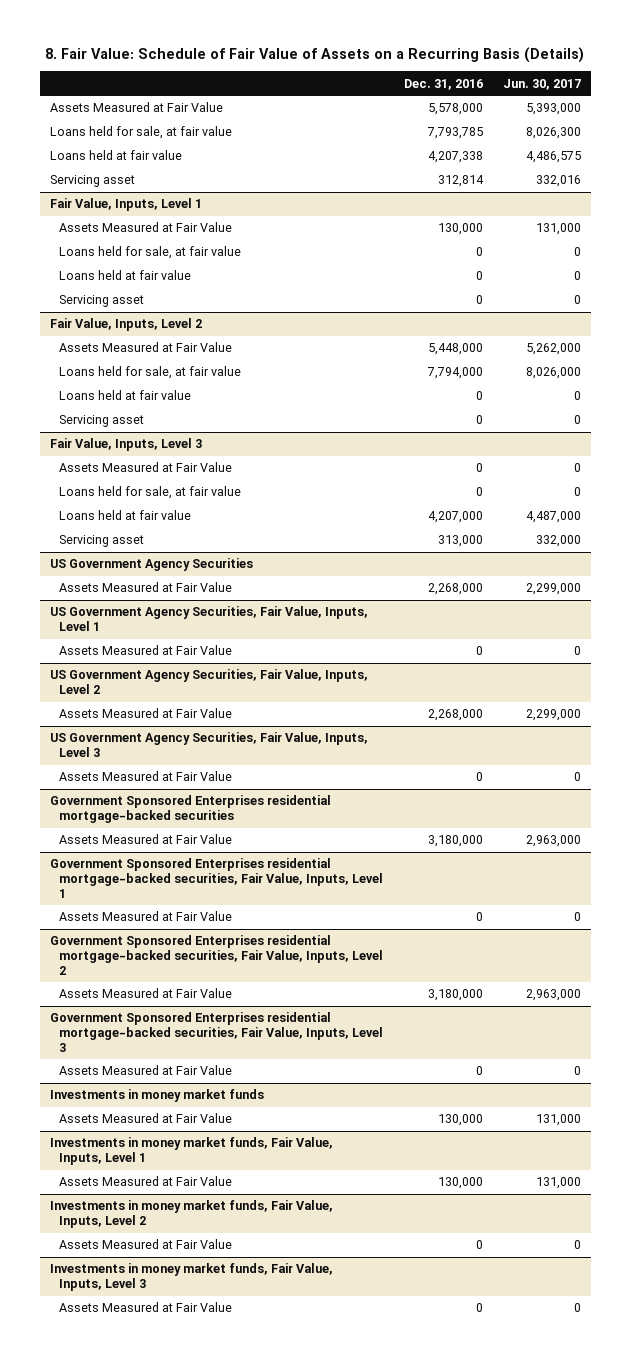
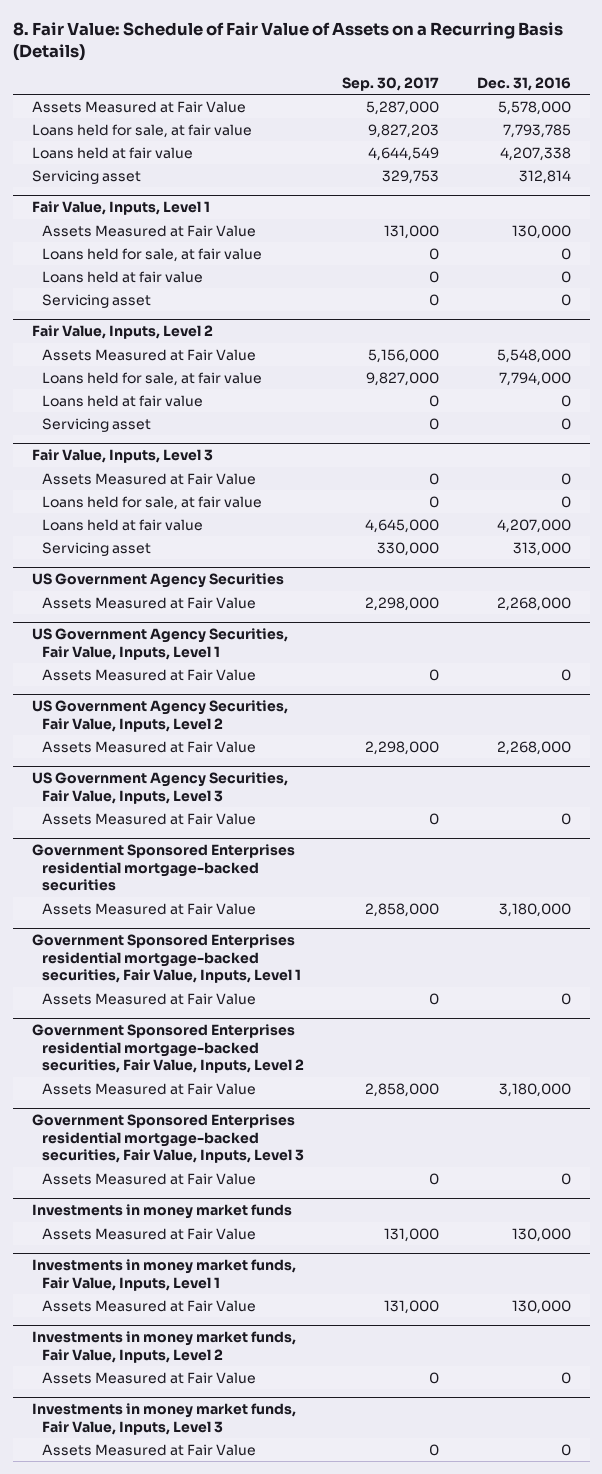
- | Dec. 31, 2016 | Jun. 30, 2017
+ | Sep. 30, 2017 | Dec. 31, 2016
@ Fair Value, Inputs, Level 2
- Assets Measured at Fair Value | 5,448,000 | 5,262,000
+ Assets Measured at Fair Value | 5,156,000 | 5,548,000

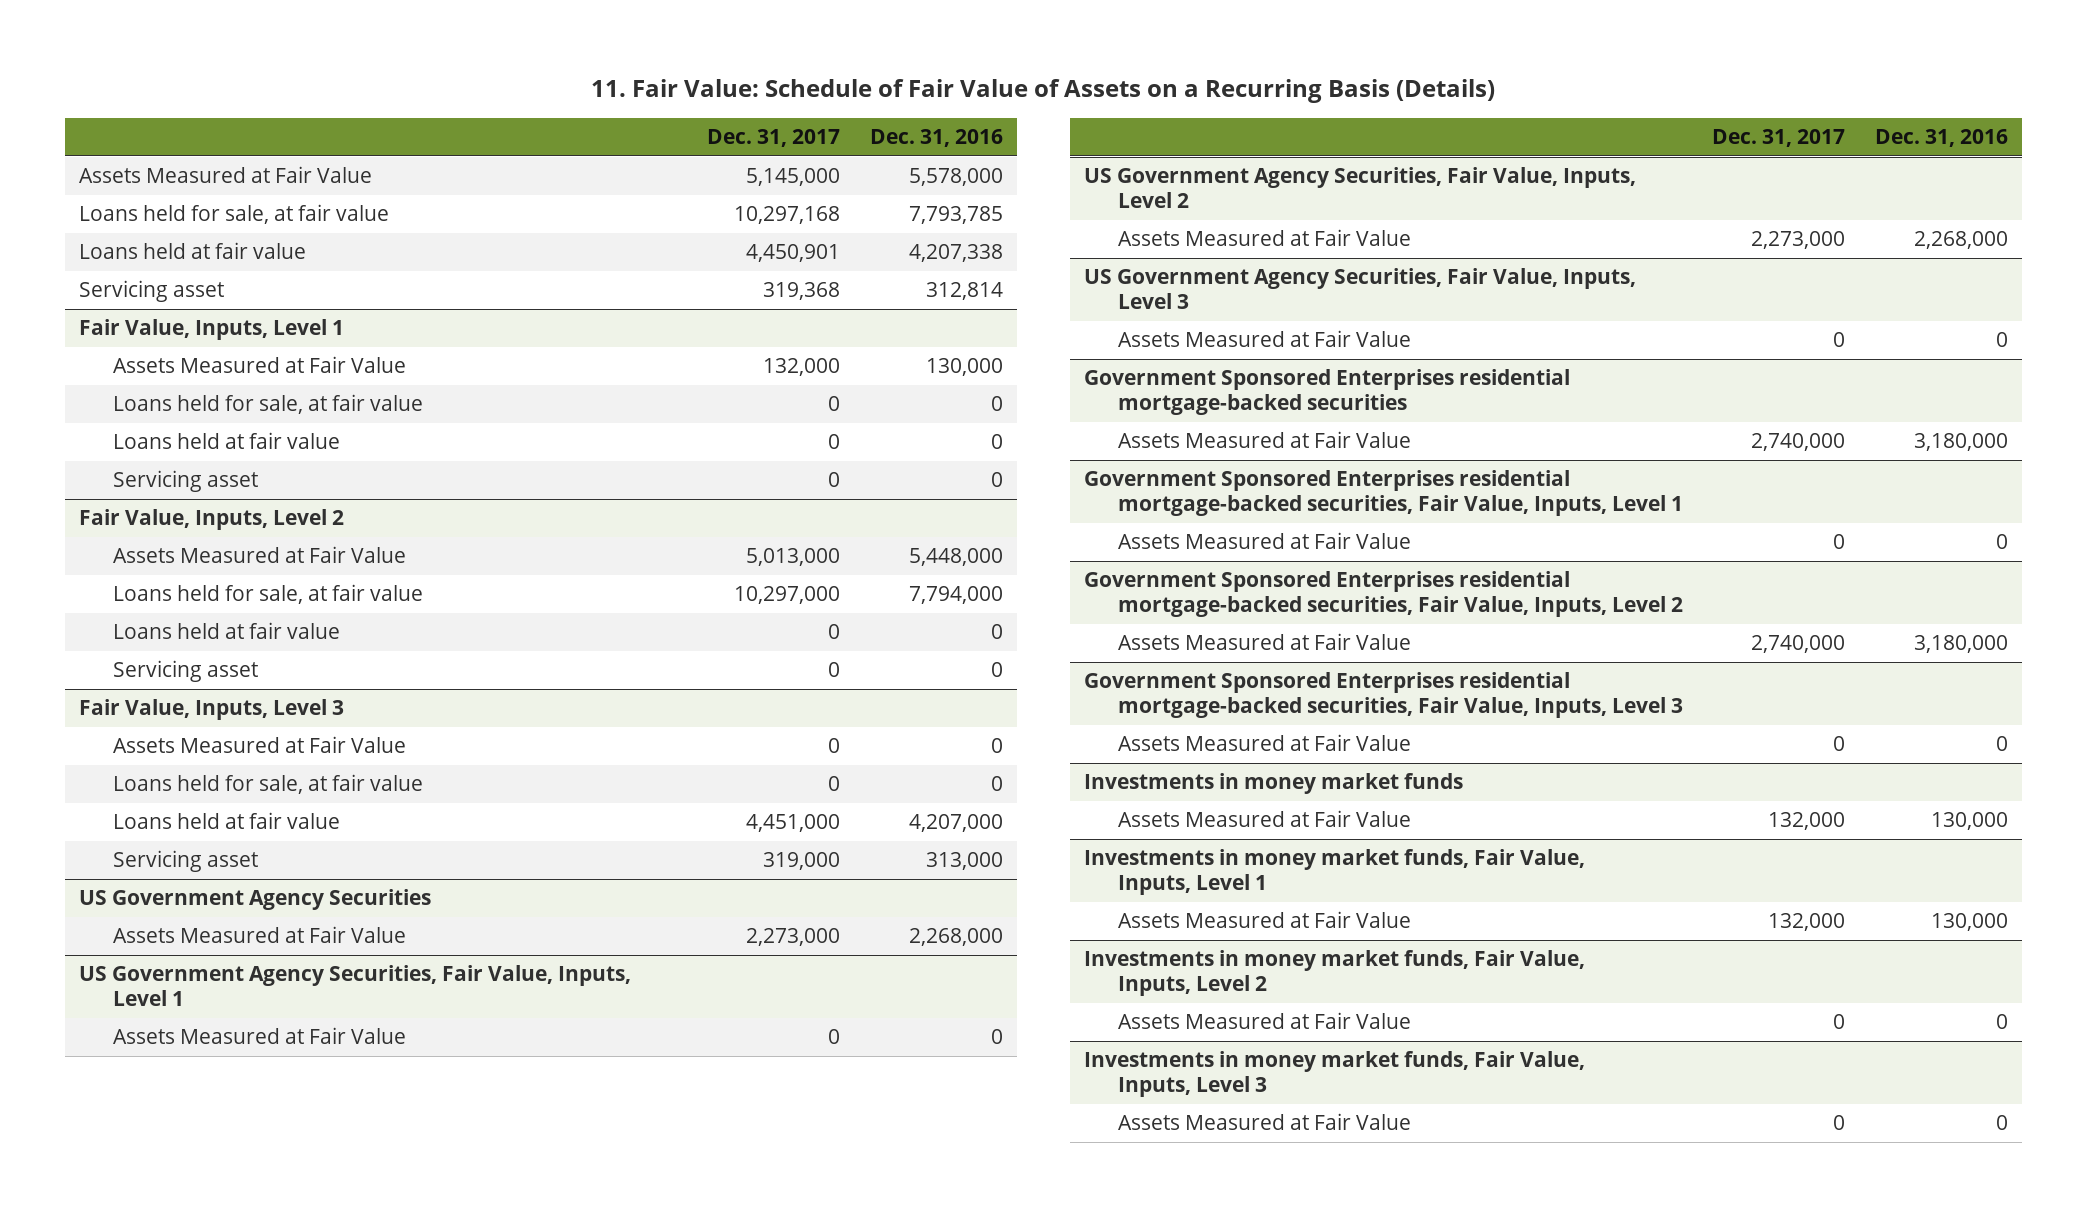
- 8. Fair Value: Schedule of Fair Value of Assets on a Recurring Basis (Details)
+ 11. Fair Value: Schedule of Fair Value of Assets on a Recurring Basis (Details)
- | Sep. 30, 2017 | Dec. 31, 2016
+ | Dec. 31, 2017 | Dec. 31, 2016
@ Fair Value, Inputs, Level 2
- Assets Measured at Fair Value | 5,156,000 | 5,548,000
+ Assets Measured at Fair Value | 5,013,000 | 5,448,000

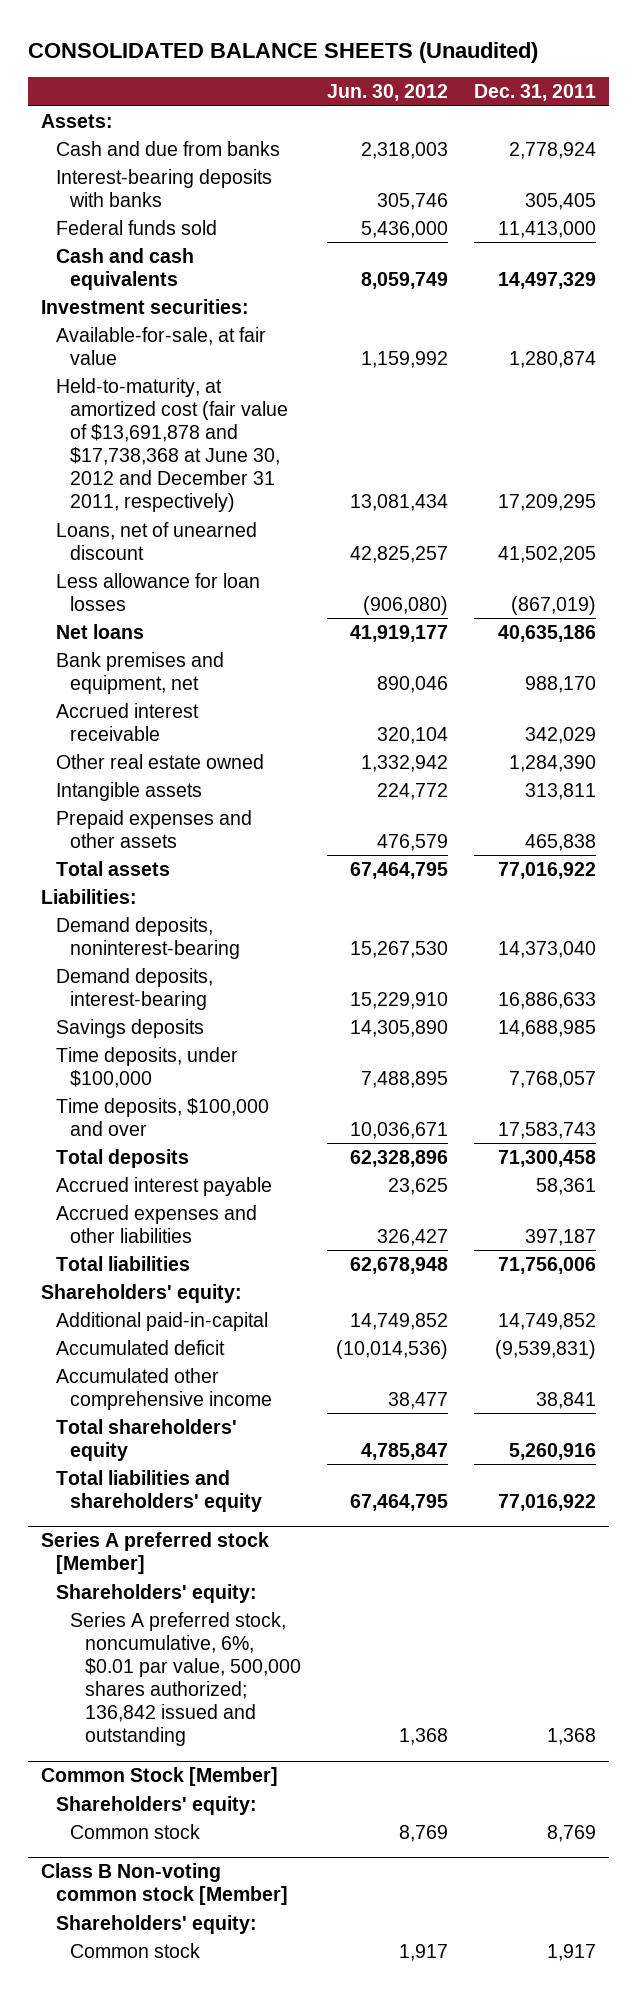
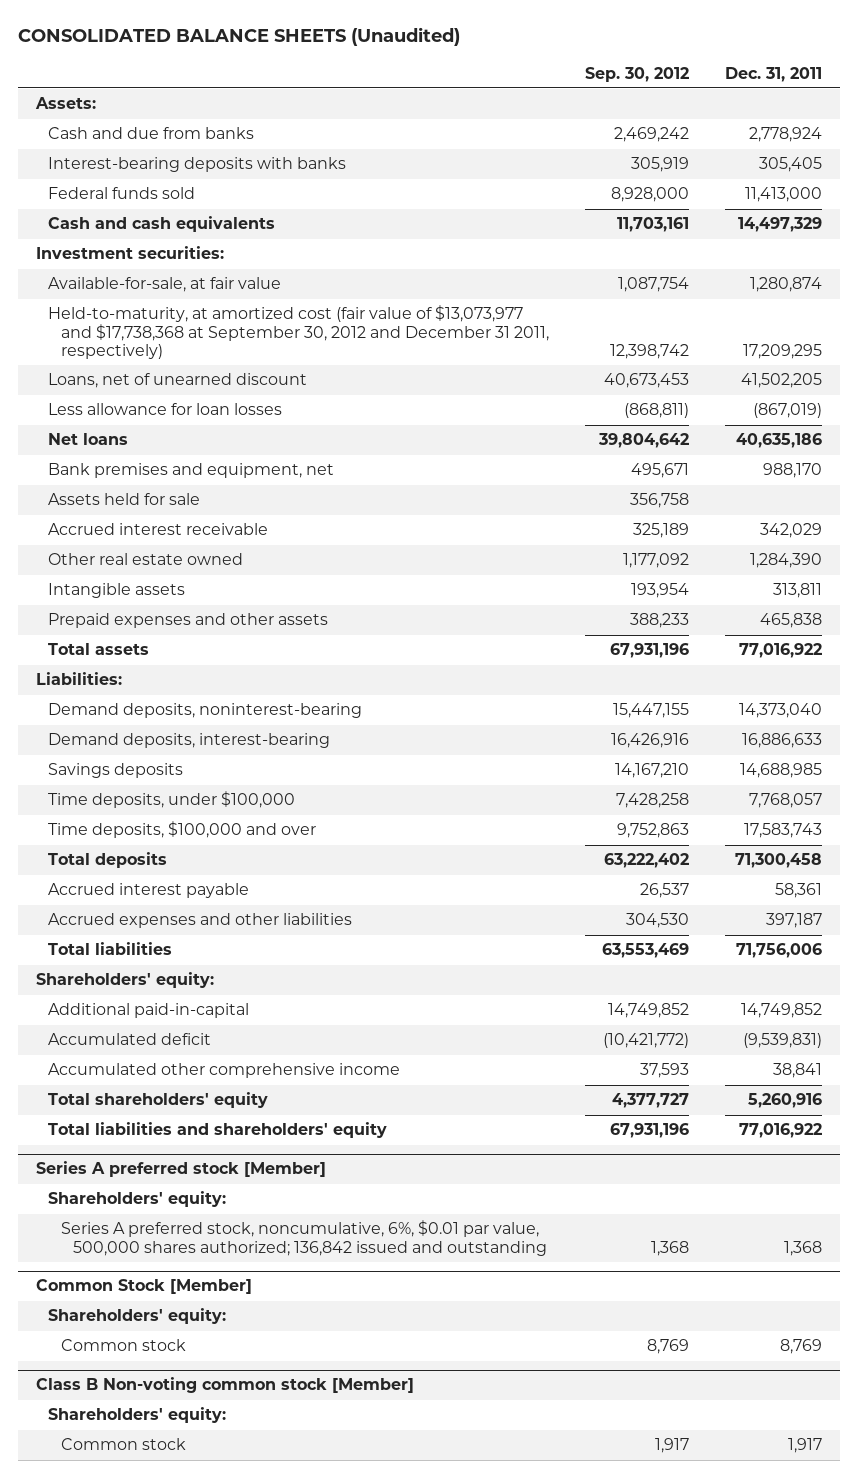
- | Jun. 30, 2012 | Dec. 31, 2011
+ | Sep. 30, 2012 | Dec. 31, 2011
- Held-to-maturity, at amortized cost (fair value of $13,691,878 and $17,738,368 at June 30, 2012 and December 31 2011, respectively) | 13,081,434 | 17,209,295
+ Held-to-maturity, at amortized cost (fair value of $13,073,977 and $17,738,368 at September 30, 2012 and December 31 2011, respectively) | 12,398,742 | 17,209,295
+ Assets held for sale | 356,758 |

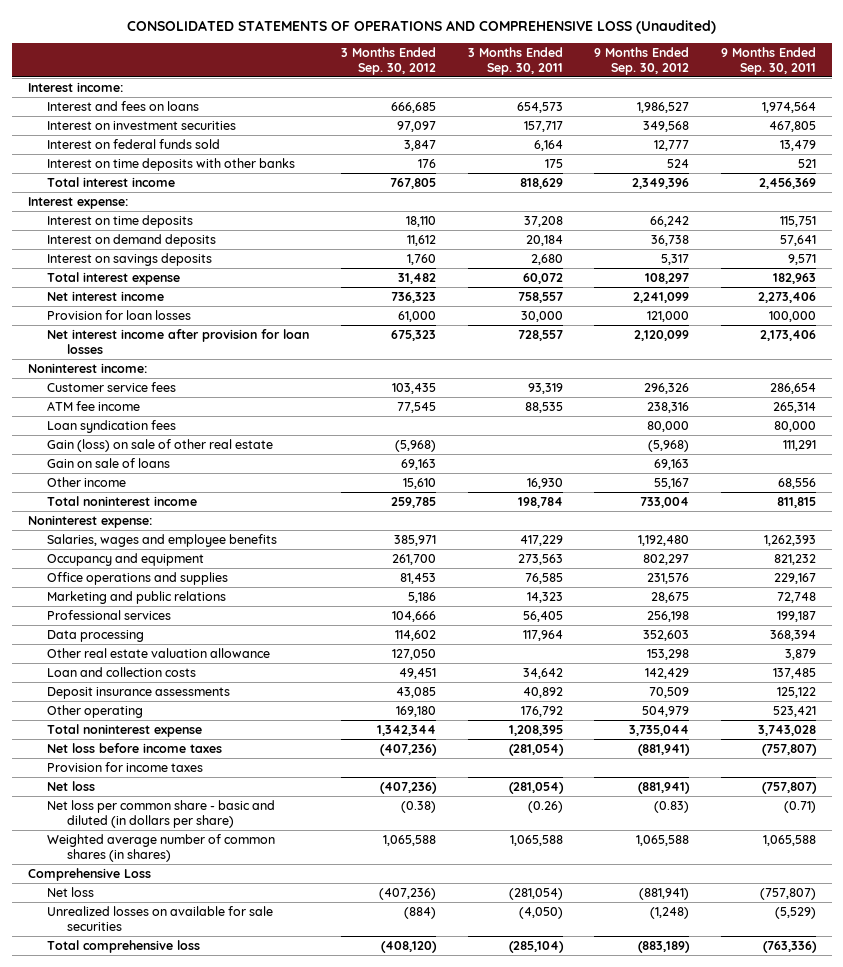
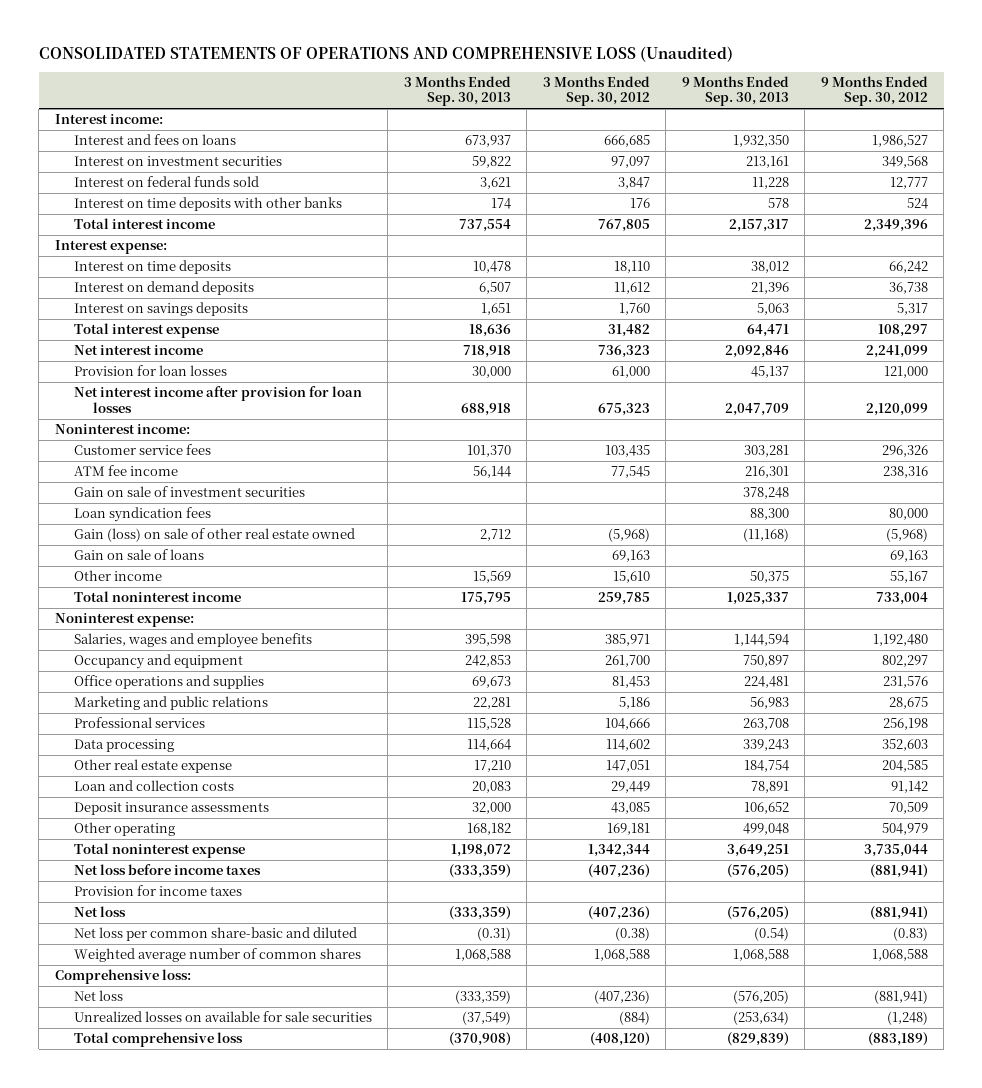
- | 3 Months Ended Sep. 30, 2012 | 3 Months Ended Sep. 30, 2011 | 9 Months Ended Sep. 30, 2012 | 9 Months Ended Sep. 30, 2011
+ | 3 Months Ended Sep. 30, 2013 | 3 Months Ended Sep. 30, 2012 | 9 Months Ended Sep. 30, 2013 | 9 Months Ended Sep. 30, 2012
+ Gain on sale of investment securities | | | 378,248 |
- Gain (loss) on sale of other real estate | (5,968) | | (5,968) | 111,291
+ Gain (loss) on sale of other real estate owned | 2,712 | (5,968) | (11,168) | (5,968)
- Other real estate valuation allowance | 127,050 | | 153,298 | 3,879
- Loan and collection costs | 49,451 | 34,642 | 142,429 | 137,485
+ Other real estate expense | 17,210 | 147,051 | 184,754 | 204,585
+ Loan and collection costs | 20,083 | 29,449 | 78,891 | 91,142
- Other operating | 169,180 | 176,792 | 504,979 | 523,421
+ Other operating | 168,182 | 169,181 | 499,048 | 504,979
- Net loss per common share - basic and diluted (in dollars per share) | (0.38) | (0.26) | (0.83) | (0.71)
- Weighted average number of common shares (in shares) | 1,065,588 | 1,065,588 | 1,065,588 | 1,065,588
- Comprehensive Loss
+ Net loss per common share-basic and diluted | (0.31) | (0.38) | (0.54) | (0.83)
+ Weighted average number of common shares | 1,068,588 | 1,068,588 | 1,068,588 | 1,068,588
+ Comprehensive loss:

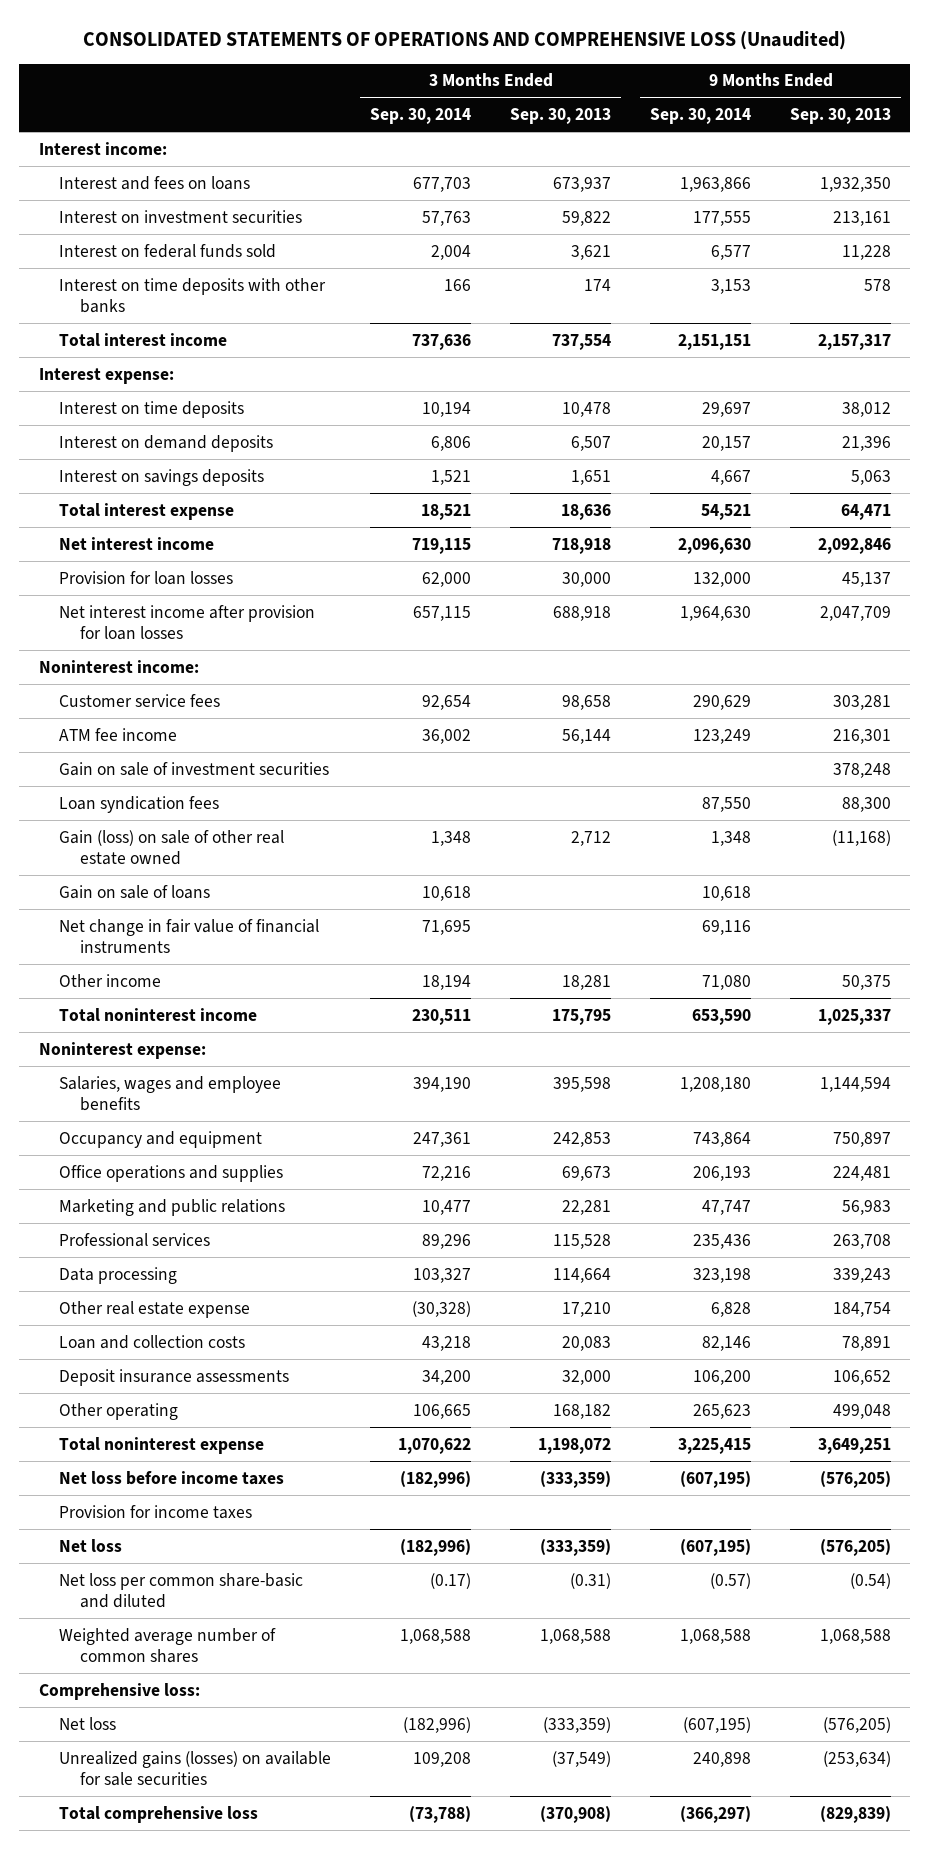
- | 3 Months Ended Sep. 30, 2013 | 3 Months Ended Sep. 30, 2012 | 9 Months Ended Sep. 30, 2013 | 9 Months Ended Sep. 30, 2012
+ | 3 Months Ended Sep. 30, 2014 | 3 Months Ended Sep. 30, 2013 | 9 Months Ended Sep. 30, 2014 | 9 Months Ended Sep. 30, 2013
- Customer service fees | 101,370 | 103,435 | 303,281 | 296,326
+ Customer service fees | 92,654 | 98,658 | 290,629 | 303,281
- Other income | 15,569 | 15,610 | 50,375 | 55,167
+ Net change in fair value of financial instruments | 71,695 | | 69,116 |
+ Other income | 18,194 | 18,281 | 71,080 | 50,375
- Unrealized losses on available for sale securities | (37,549) | (884) | (253,634) | (1,248)
+ Unrealized gains (losses) on available for sale securities | 109,208 | (37,549) | 240,898 | (253,634)

